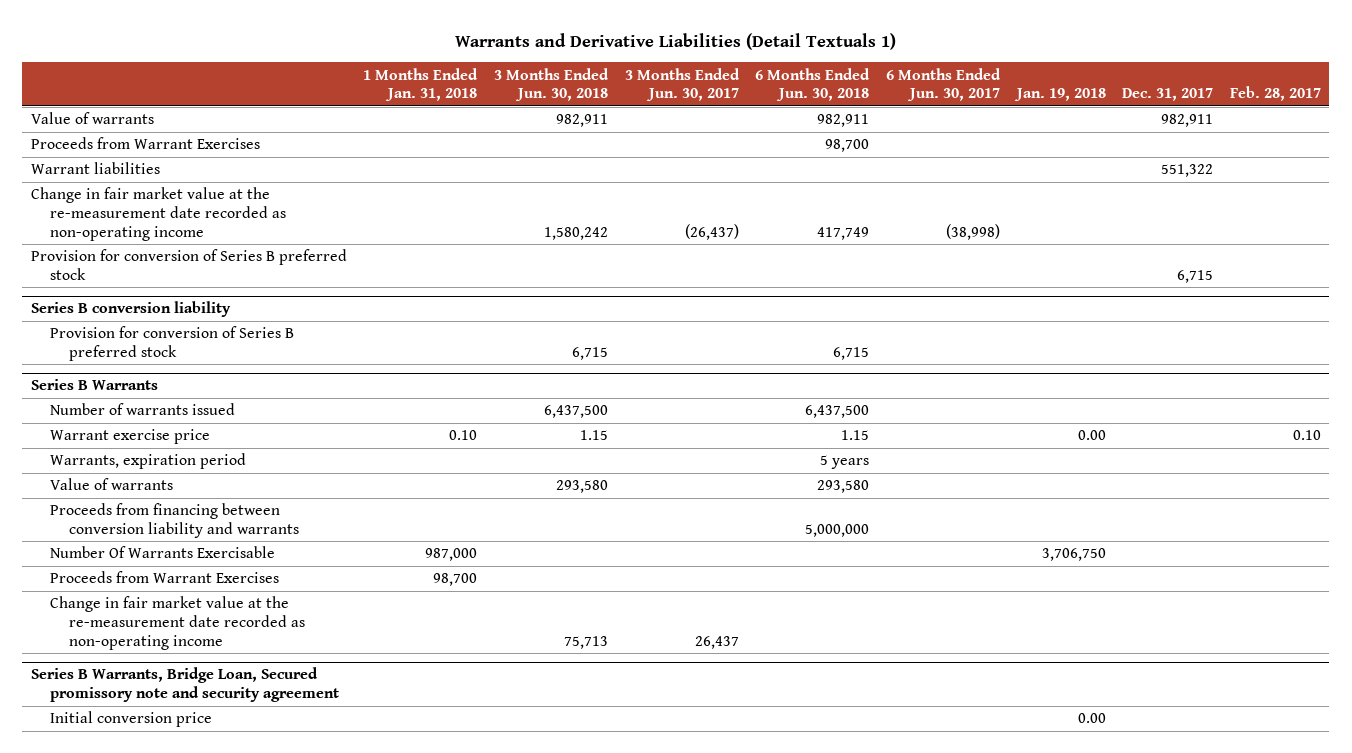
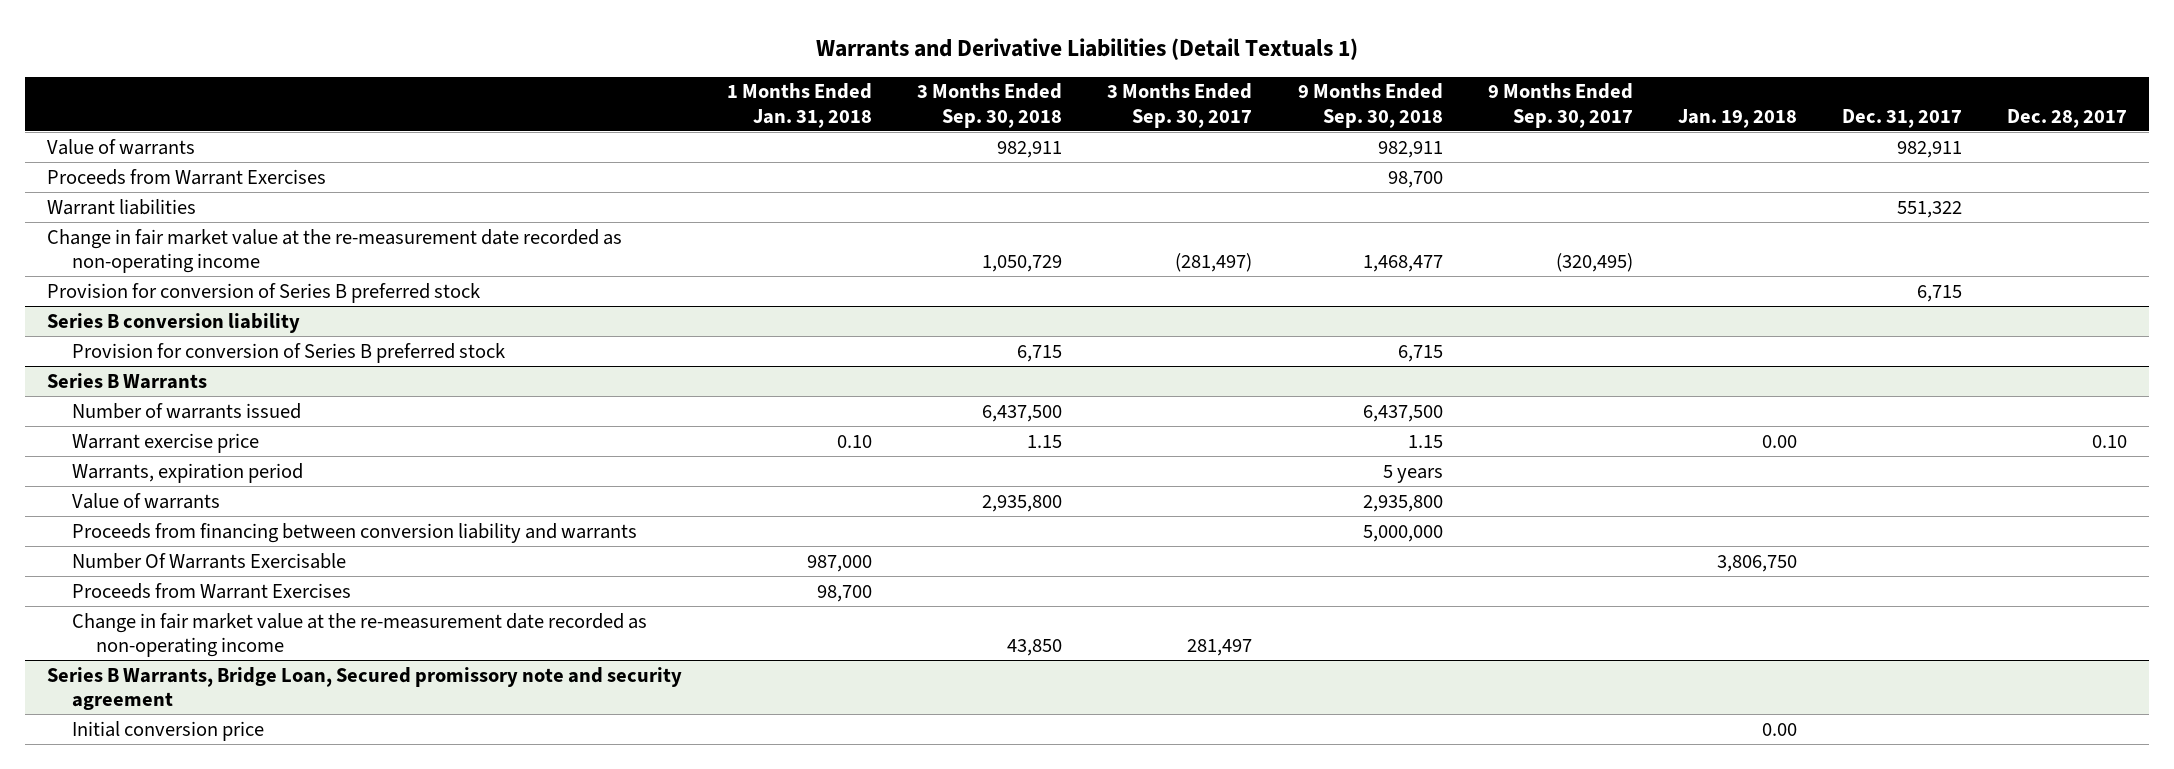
- | 1 Months Ended Jan. 31, 2018 | 3 Months Ended Jun. 30, 2018 | 3 Months Ended Jun. 30, 2017 | 6 Months Ended Jun. 30, 2018 | 6 Months Ended Jun. 30, 2017 | Jan. 19, 2018 | Dec. 31, 2017 | Feb. 28, 2017
+ | 1 Months Ended Jan. 31, 2018 | 3 Months Ended Sep. 30, 2018 | 3 Months Ended Sep. 30, 2017 | 9 Months Ended Sep. 30, 2018 | 9 Months Ended Sep. 30, 2017 | Jan. 19, 2018 | Dec. 31, 2017 | Dec. 28, 2017
@ Series B Warrants
- Number Of Warrants Exercisable | 987,000 | | | | | 3,706,750 | |
+ Number Of Warrants Exercisable | 987,000 | | | | | 3,806,750 | |

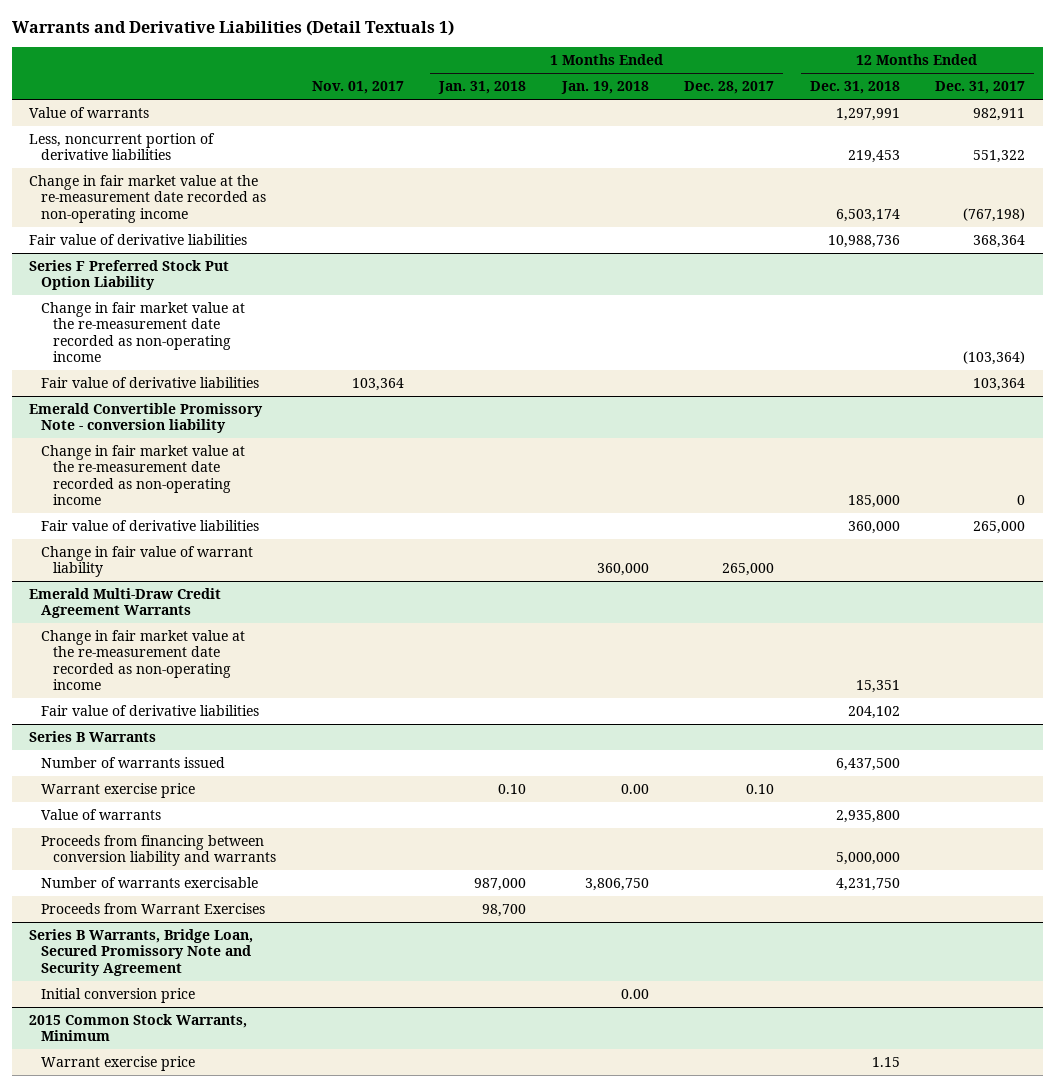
- | 1 Months Ended Jan. 31, 2018 | 3 Months Ended Sep. 30, 2018 | 3 Months Ended Sep. 30, 2017 | 9 Months Ended Sep. 30, 2018 | 9 Months Ended Sep. 30, 2017 | Jan. 19, 2018 | Dec. 31, 2017 | Dec. 28, 2017
+ | Nov. 01, 2017 | 1 Months Ended Jan. 31, 2018 | 1 Months Ended Jan. 19, 2018 | 1 Months Ended Dec. 28, 2017 | 12 Months Ended Dec. 31, 2018 | 12 Months Ended Dec. 31, 2017
- Proceeds from Warrant Exercises | | | | 98,700 | | | |
- Warrant liabilities | | | | | | | 551,322 |
+ Less, noncurrent portion of derivative liabilities | | | | | 219,453 | 551,322
- Provision for conversion of Series B preferred stock | | | | | | | 6,715 |
- Series B conversion liability
- Provision for conversion of Series B preferred stock | | 6,715 | | 6,715 | | | |
+ Fair value of derivative liabilities | | | | | 10,988,736 | 368,364
+ Series F Preferred Stock Put Option Liability
+ Change in fair market value at the re-measurement date recorded as non-operating income | | | | | | (103,364)
+ Fair value of derivative liabilities | 103,364 | | | | | 103,364
+ Emerald Convertible Promissory Note - conversion liability
+ Change in fair market value at the re-measurement date recorded as non-operating income | | | | | 185,000 | 0
+ Fair value of derivative liabilities | | | | | 360,000 | 265,000
+ Change in fair value of warrant liability | | | 360,000 | 265,000 | |
+ Emerald Multi-Draw Credit Agreement Warrants
+ Change in fair market value at the re-measurement date recorded as non-operating income | | | | | 15,351 |
+ Fair value of derivative liabilities | | | | | 204,102 |
@ Series B Warrants
- Warrants, expiration period | | | | 5 years | | | |
- Number Of Warrants Exercisable | 987,000 | | | | | 3,806,750 | |
+ Number of warrants exercisable | | 987,000 | 3,806,750 | | 4,231,750 |
- Change in fair market value at the re-measurement date recorded as non-operating income | | 43,850 | 281,497 | | | | |
- Series B Warrants, Bridge Loan, Secured promissory note and security agreement
+ Series B Warrants, Bridge Loan, Secured Promissory Note and Security Agreement
+ 2015 Common Stock Warrants, Minimum
+ Warrant exercise price | | | | | 1.15 |

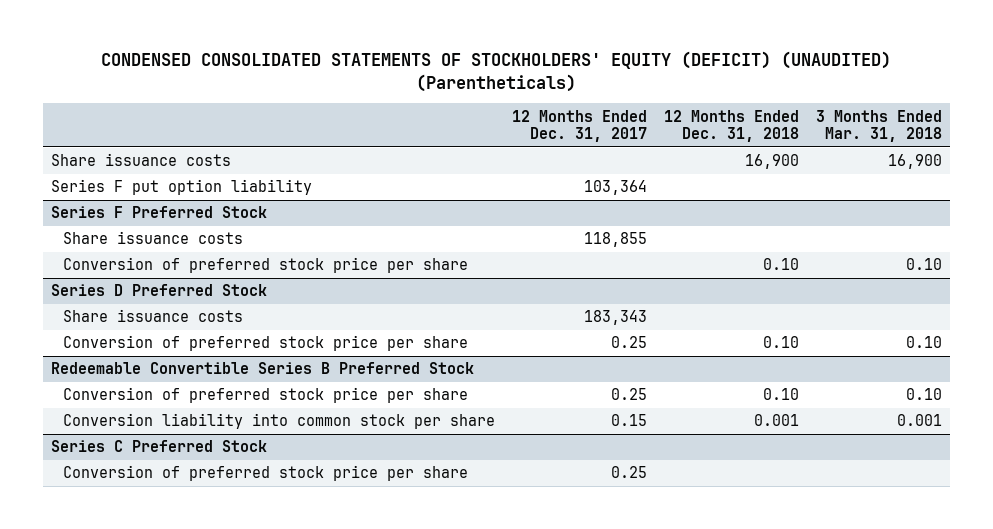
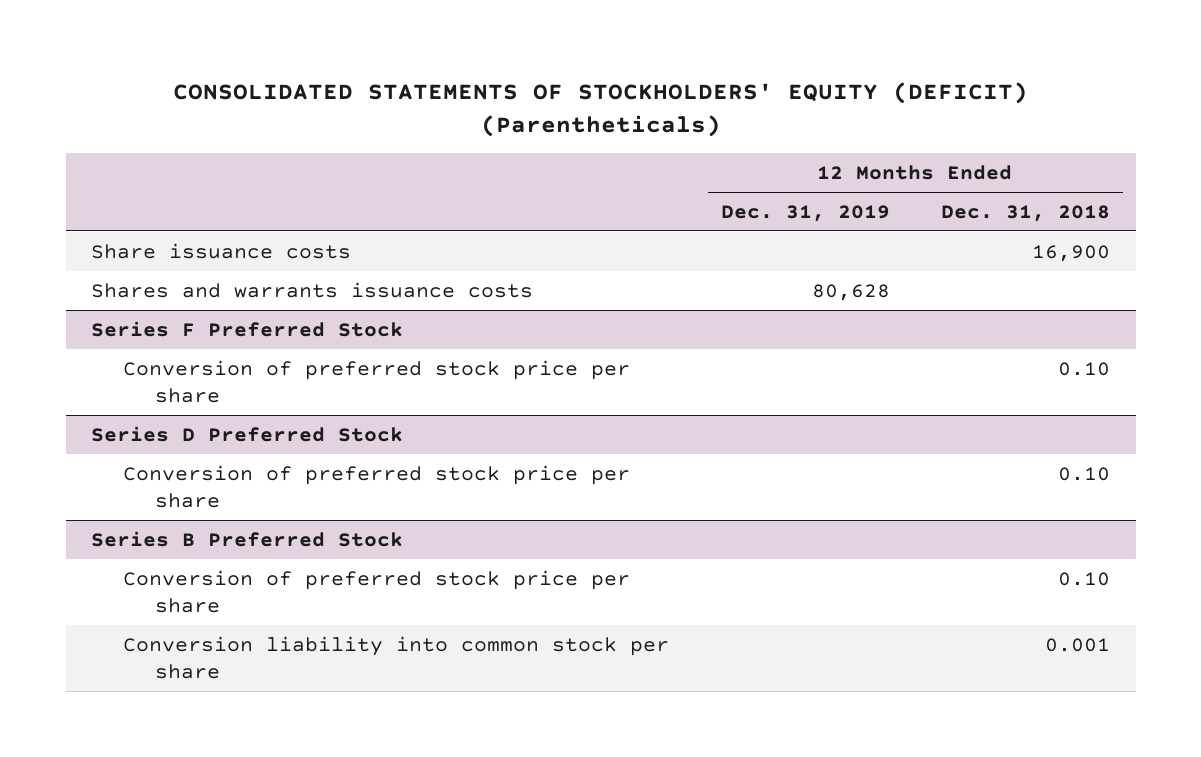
- CONDENSED CONSOLIDATED STATEMENTS OF STOCKHOLDERS' EQUITY (DEFICIT) (UNAUDITED) (Parentheticals)
+ CONSOLIDATED STATEMENTS OF STOCKHOLDERS' EQUITY (DEFICIT) (Parentheticals)
- | 12 Months Ended Dec. 31, 2017 | 12 Months Ended Dec. 31, 2018 | 3 Months Ended Mar. 31, 2018
+ | 12 Months Ended Dec. 31, 2019 | 12 Months Ended Dec. 31, 2018
- Series F put option liability | 103,364 | |
+ Shares and warrants issuance costs | 80,628 |
@ Series F Preferred Stock
- Share issuance costs | 118,855 | |
@ Series D Preferred Stock
- Share issuance costs | 183,343 | |
- Redeemable Convertible Series B Preferred Stock
+ Series B Preferred Stock
- Series C Preferred Stock
- Conversion of preferred stock price per share | 0.25 | |

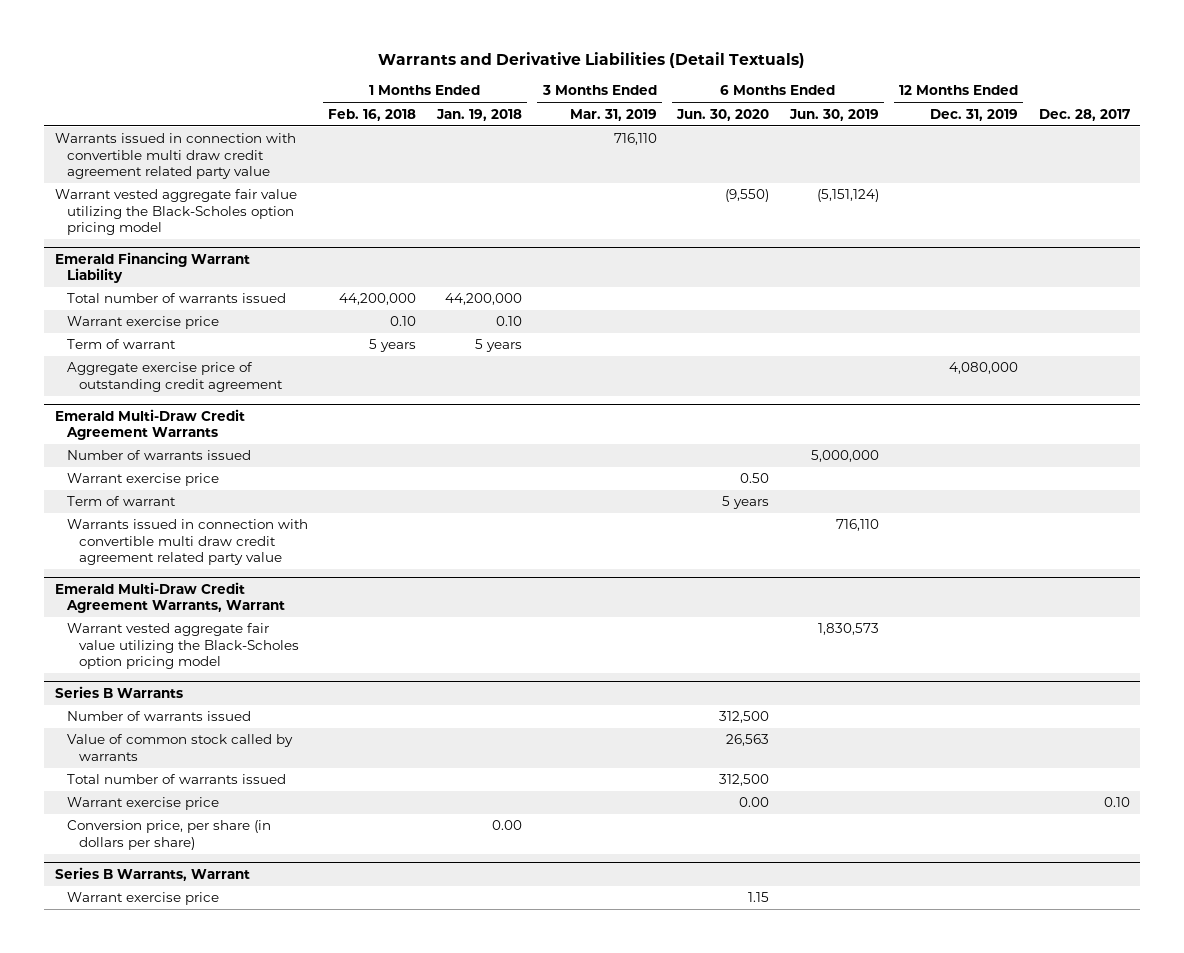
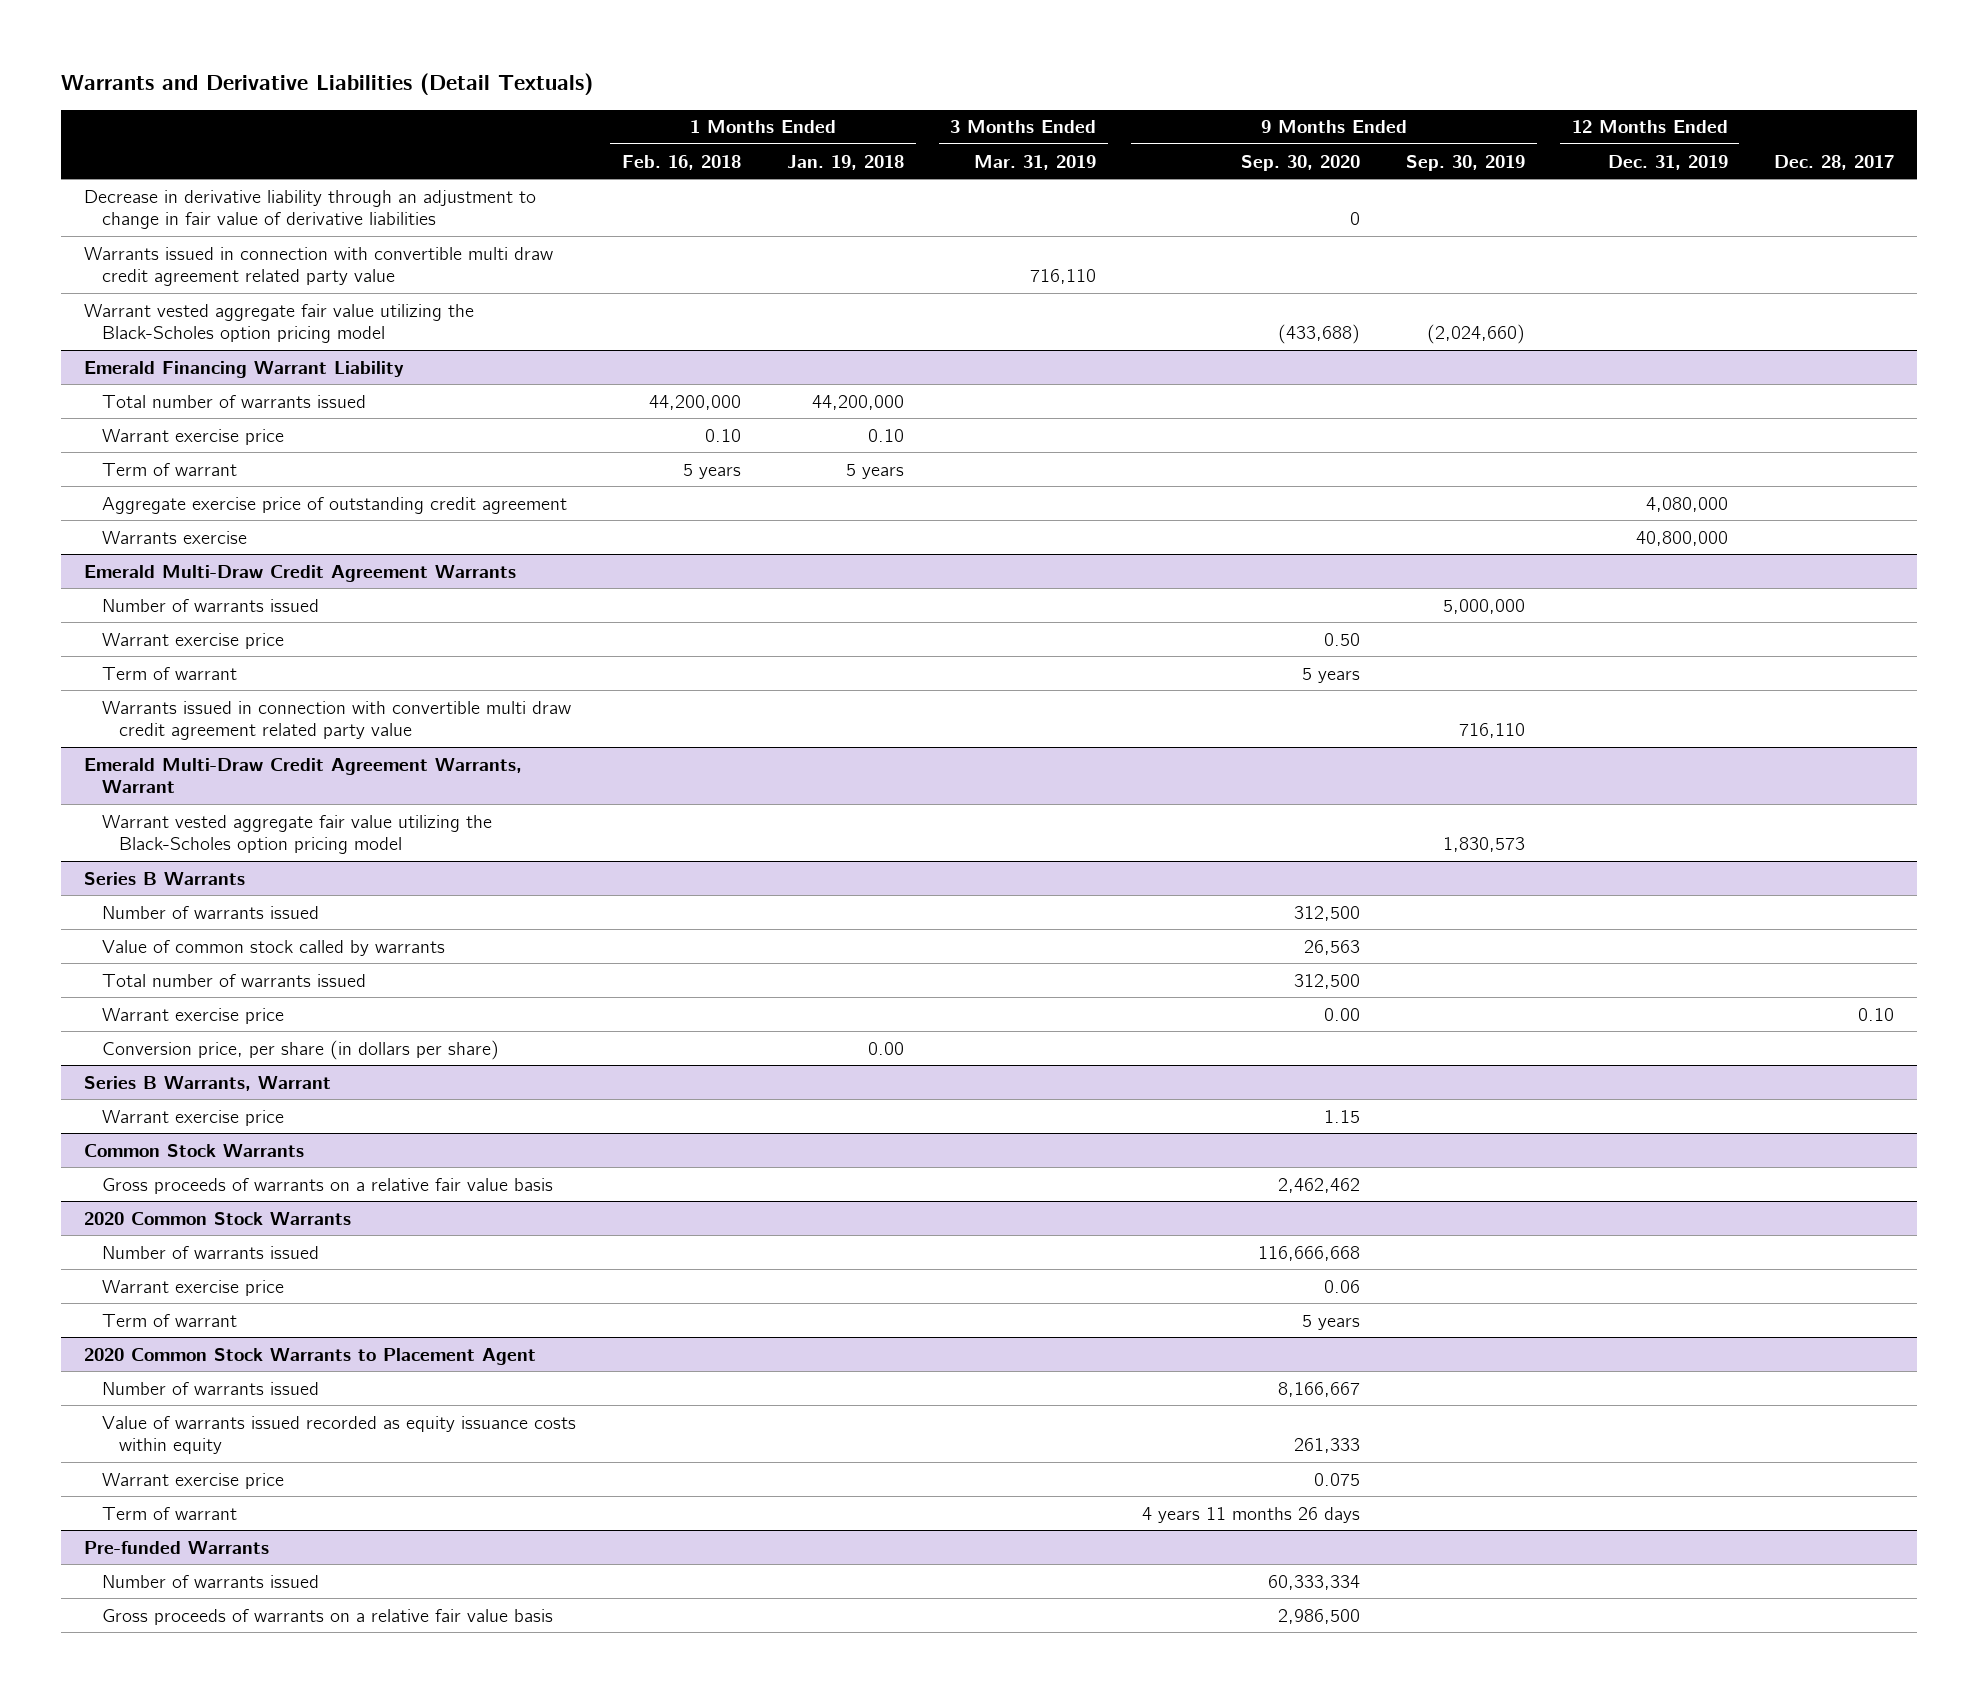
- | 1 Months Ended Feb. 16, 2018 | 1 Months Ended Jan. 19, 2018 | 3 Months Ended Mar. 31, 2019 | 6 Months Ended Jun. 30, 2020 | 6 Months Ended Jun. 30, 2019 | 12 Months Ended Dec. 31, 2019 | Dec. 28, 2017
+ | 1 Months Ended Feb. 16, 2018 | 1 Months Ended Jan. 19, 2018 | 3 Months Ended Mar. 31, 2019 | 9 Months Ended Sep. 30, 2020 | 9 Months Ended Sep. 30, 2019 | 12 Months Ended Dec. 31, 2019 | Dec. 28, 2017
+ Decrease in derivative liability through an adjustment to change in fair value of derivative liabilities | | | | 0 | | |
@ Emerald Financing Warrant Liability
+ Warrants exercise | | | | | | 40,800,000 |
+ Common Stock Warrants
+ Gross proceeds of warrants on a relative fair value basis | | | | 2,462,462 | | |
+ 2020 Common Stock Warrants
+ Number of warrants issued | | | | 116,666,668 | | |
+ Warrant exercise price | | | | 0.06 | | |
+ Term of warrant | | | | 5 years | | |
+ 2020 Common Stock Warrants to Placement Agent
+ Number of warrants issued | | | | 8,166,667 | | |
+ Value of warrants issued recorded as equity issuance costs within equity | | | | 261,333 | | |
+ Warrant exercise price | | | | 0.075 | | |
+ Term of warrant | | | | 4 years 11 months 26 days | | |
+ Pre-funded Warrants
+ Number of warrants issued | | | | 60,333,334 | | |
+ Gross proceeds of warrants on a relative fair value basis | | | | 2,986,500 | | |

